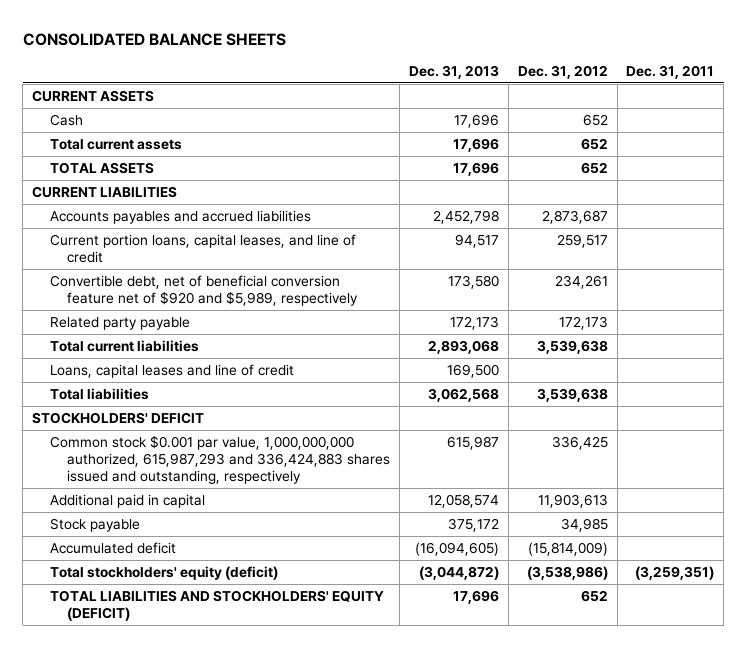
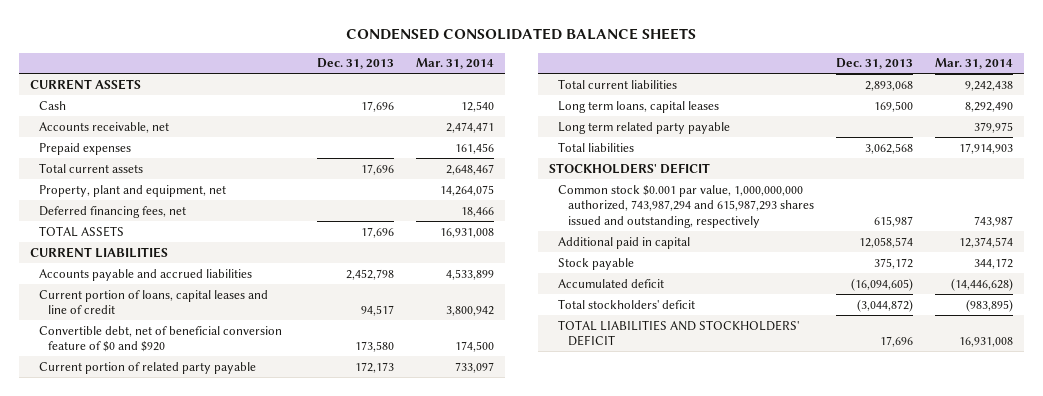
- CONSOLIDATED BALANCE SHEETS
+ CONDENSED CONSOLIDATED BALANCE SHEETS
- | Dec. 31, 2013 | Dec. 31, 2012 | Dec. 31, 2011
+ | Dec. 31, 2013 | Mar. 31, 2014
+ Accounts receivable, net | | 2,474,471
+ Prepaid expenses | | 161,456
+ Property, plant and equipment, net | | 14,264,075
+ Deferred financing fees, net | | 18,466
- Accounts payables and accrued liabilities | 2,452,798 | 2,873,687 |
- Current portion loans, capital leases, and line of credit | 94,517 | 259,517 |
- Convertible debt, net of beneficial conversion feature net of $920 and $5,989, respectively | 173,580 | 234,261 |
- Related party payable | 172,173 | 172,173 |
+ Accounts payable and accrued liabilities | 2,452,798 | 4,533,899
+ Current portion of loans, capital leases and line of credit | 94,517 | 3,800,942
+ Convertible debt, net of beneficial conversion feature of $0 and $920 | 173,580 | 174,500
+ Current portion of related party payable | 172,173 | 733,097
- Loans, capital leases and line of credit | 169,500 | |
+ Long term loans, capital leases | 169,500 | 8,292,490
+ Long term related party payable | | 379,975
- Common stock $0.001 par value, 1,000,000,000 authorized, 615,987,293 and 336,424,883 shares issued and outstanding, respectively | 615,987 | 336,425 |
+ Common stock $0.001 par value, 1,000,000,000 authorized, 743,987,294 and 615,987,293 shares issued and outstanding, respectively | 615,987 | 743,987
- Total stockholders' equity (deficit) | (3,044,872) | (3,538,986) | (3,259,351)
- TOTAL LIABILITIES AND STOCKHOLDERS' EQUITY (DEFICIT) | 17,696 | 652 |
+ Total stockholders' deficit | (3,044,872) | (983,895)
+ TOTAL LIABILITIES AND STOCKHOLDERS' DEFICIT | 17,696 | 16,931,008

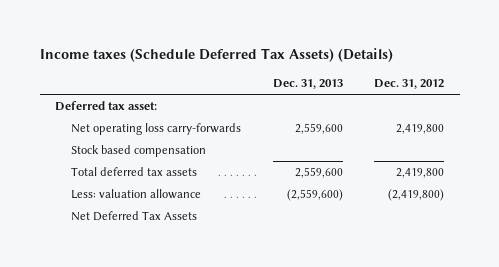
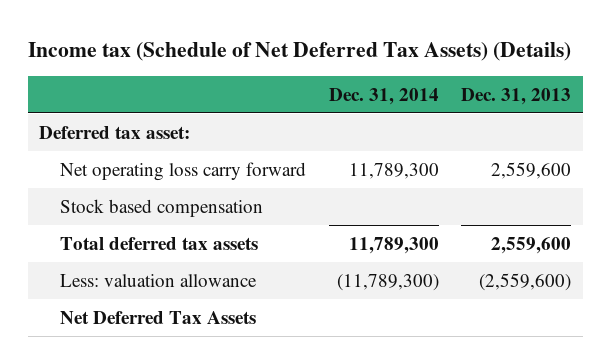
- Income taxes (Schedule Deferred Tax Assets) (Details)
+ Income tax (Schedule of Net Deferred Tax Assets) (Details)
- | Dec. 31, 2013 | Dec. 31, 2012
+ | Dec. 31, 2014 | Dec. 31, 2013
- Net operating loss carry-forwards | 2,559,600 | 2,419,800
+ Net operating loss carry forward | 11,789,300 | 2,559,600

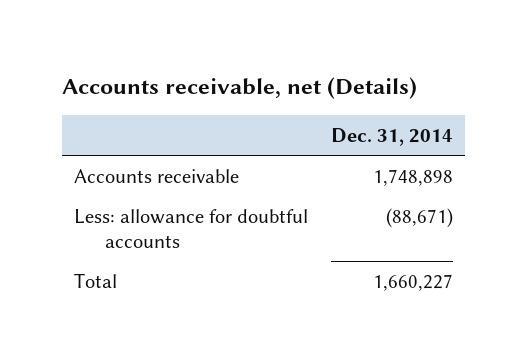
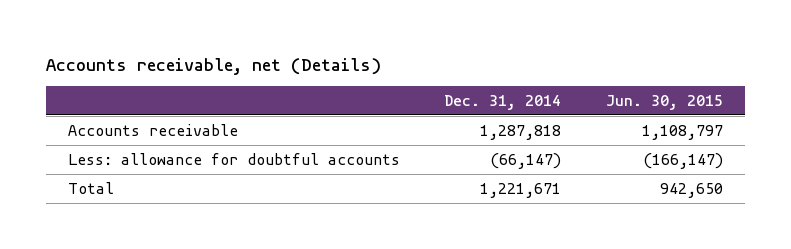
- | Dec. 31, 2014
+ | Dec. 31, 2014 | Jun. 30, 2015
- Accounts receivable | 1,748,898
- Less: allowance for doubtful accounts | (88,671)
- Total | 1,660,227
+ Accounts receivable | 1,287,818 | 1,108,797
+ Less: allowance for doubtful accounts | (66,147) | (166,147)
+ Total | 1,221,671 | 942,650

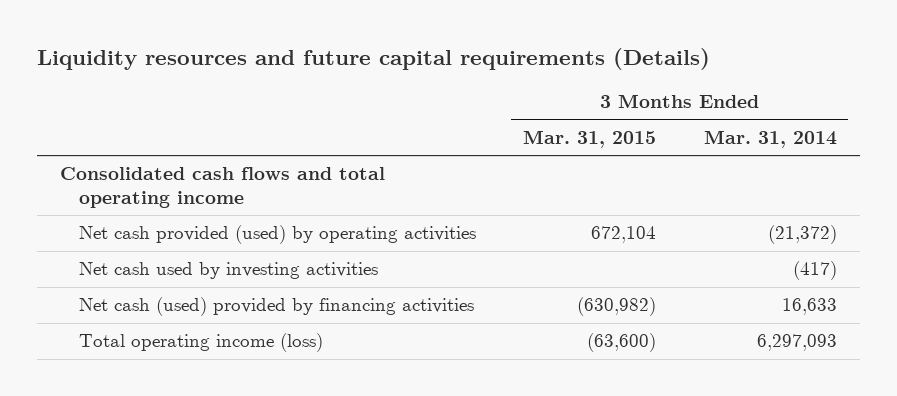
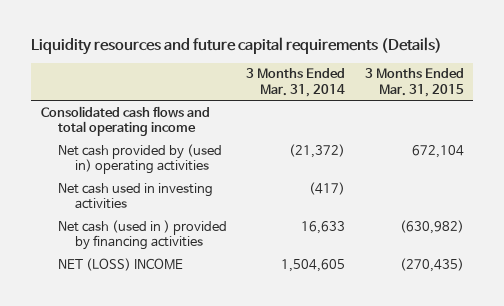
- | 3 Months Ended Mar. 31, 2015 | 3 Months Ended Mar. 31, 2014
+ | 3 Months Ended Mar. 31, 2014 | 3 Months Ended Mar. 31, 2015
- Net cash provided (used) by operating activities | 672,104 | (21,372)
- Net cash used by investing activities | | (417)
- Net cash (used) provided by financing activities | (630,982) | 16,633
- Total operating income (loss) | (63,600) | 6,297,093
+ Net cash provided by (used in) operating activities | (21,372) | 672,104
+ Net cash used in investing activities | (417) |
+ Net cash (used in ) provided by financing activities | 16,633 | (630,982)
+ NET (LOSS) INCOME | 1,504,605 | (270,435)

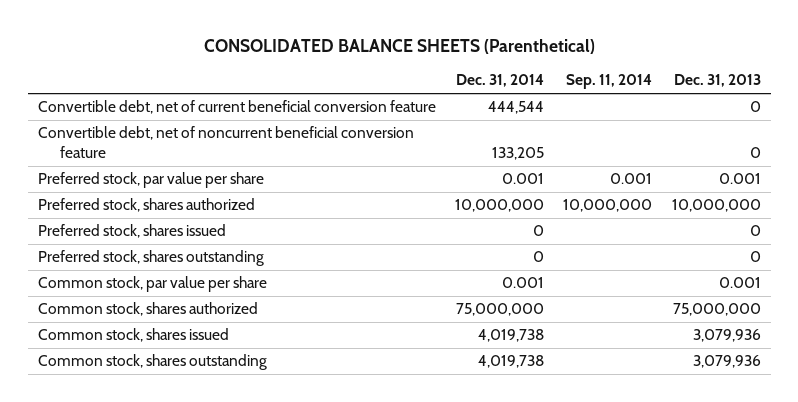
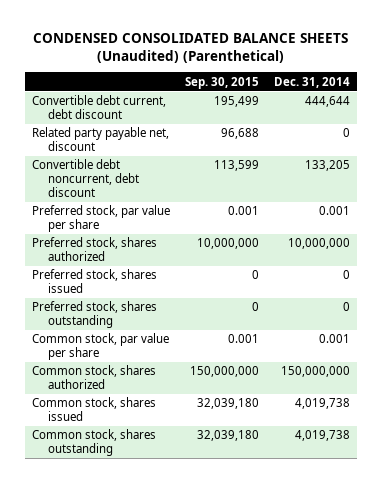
- CONSOLIDATED BALANCE SHEETS (Parenthetical)
+ CONDENSED CONSOLIDATED BALANCE SHEETS (Unaudited) (Parenthetical)
- | Dec. 31, 2014 | Sep. 11, 2014 | Dec. 31, 2013
+ | Sep. 30, 2015 | Dec. 31, 2014
- Convertible debt, net of current beneficial conversion feature | 444,544 | | 0
- Convertible debt, net of noncurrent beneficial conversion feature | 133,205 | | 0
+ Convertible debt current, debt discount | 195,499 | 444,644
+ Related party payable net, discount | 96,688 | 0
+ Convertible debt noncurrent, debt discount | 113,599 | 133,205
- Common stock, shares authorized | 75,000,000 | | 75,000,000
+ Common stock, shares authorized | 150,000,000 | 150,000,000

